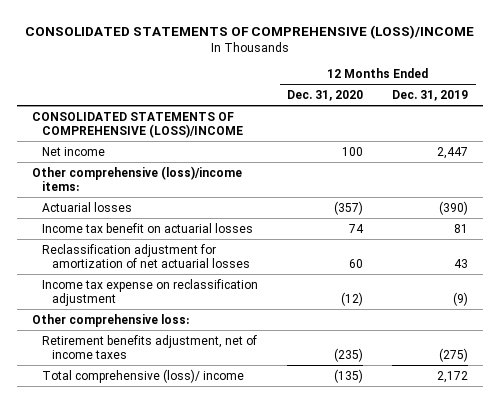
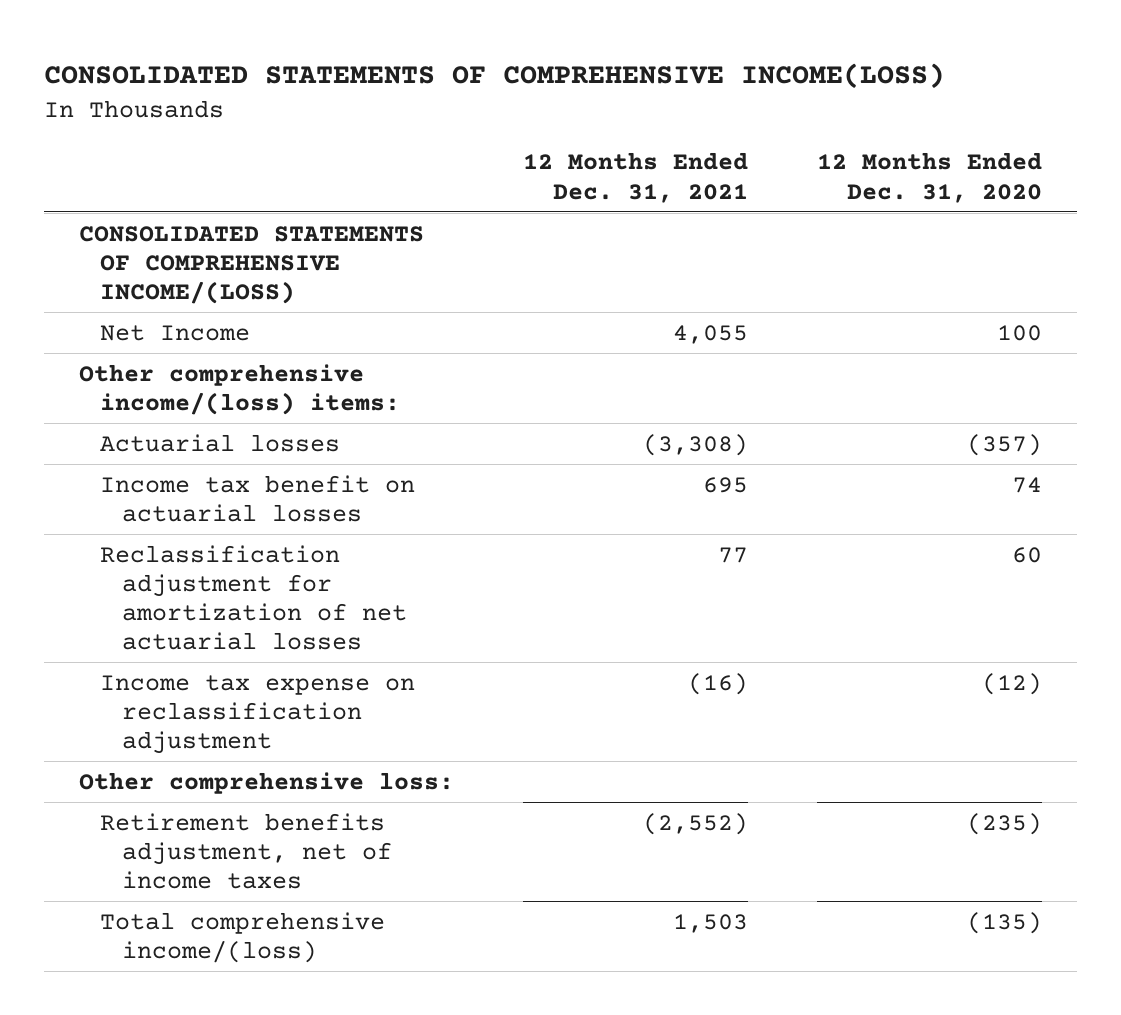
- CONSOLIDATED STATEMENTS OF COMPREHENSIVE (LOSS)/INCOME
+ CONSOLIDATED STATEMENTS OF COMPREHENSIVE INCOME(LOSS)
- | 12 Months Ended Dec. 31, 2020 | 12 Months Ended Dec. 31, 2019
+ | 12 Months Ended Dec. 31, 2021 | 12 Months Ended Dec. 31, 2020
- CONSOLIDATED STATEMENTS OF COMPREHENSIVE (LOSS)/INCOME
- Net income | 100 | 2,447
- Other comprehensive (loss)/income items:
+ CONSOLIDATED STATEMENTS OF COMPREHENSIVE INCOME/(LOSS)
+ Net Income | 4,055 | 100
+ Other comprehensive income/(loss) items:
- Total comprehensive (loss)/ income | (135) | 2,172
+ Total comprehensive income/(loss) | 1,503 | (135)

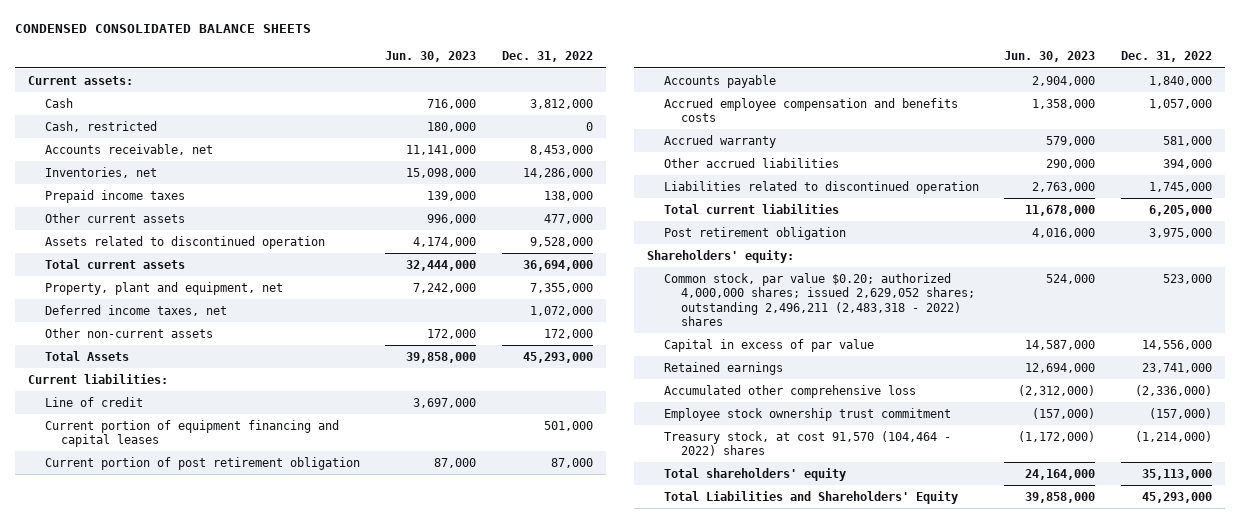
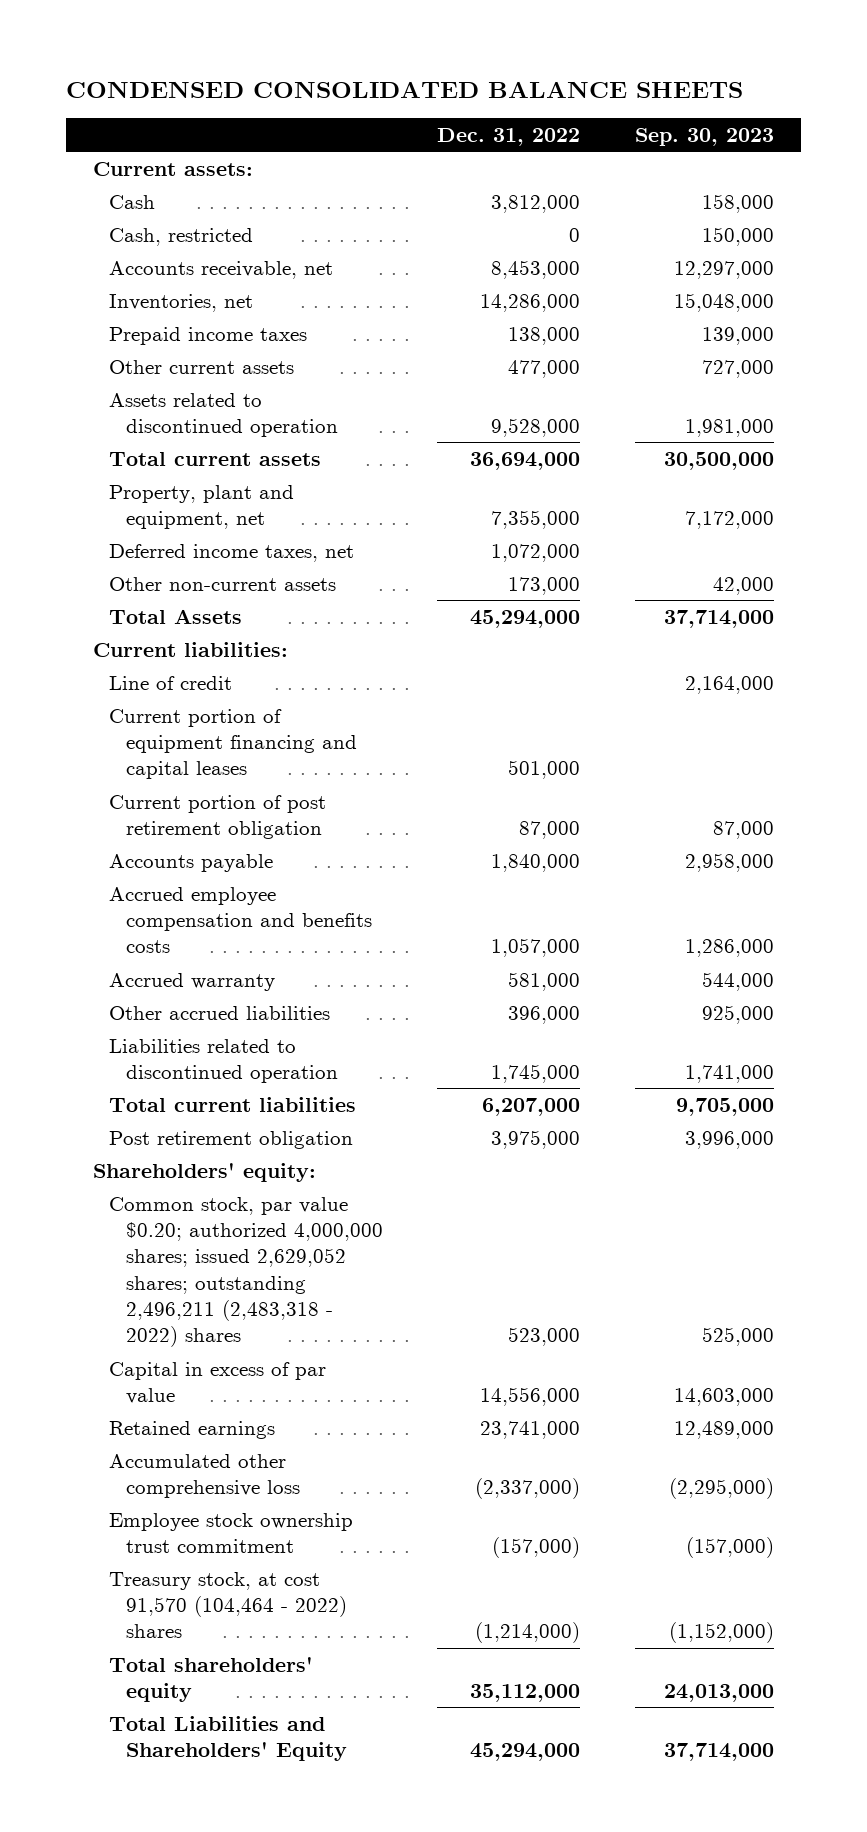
- | Jun. 30, 2023 | Dec. 31, 2022
+ | Dec. 31, 2022 | Sep. 30, 2023
- Other non-current assets | 172,000 | 172,000
- Total Assets | 39,858,000 | 45,293,000
+ Other non-current assets | 173,000 | 42,000
+ Total Assets | 45,294,000 | 37,714,000
- Other accrued liabilities | 290,000 | 394,000
+ Other accrued liabilities | 396,000 | 925,000
- Total current liabilities | 11,678,000 | 6,205,000
+ Total current liabilities | 6,207,000 | 9,705,000
- Accumulated other comprehensive loss | (2,312,000) | (2,336,000)
+ Accumulated other comprehensive loss | (2,337,000) | (2,295,000)
- Total shareholders' equity | 24,164,000 | 35,113,000
- Total Liabilities and Shareholders' Equity | 39,858,000 | 45,293,000
+ Total shareholders' equity | 35,112,000 | 24,013,000
+ Total Liabilities and Shareholders' Equity | 45,294,000 | 37,714,000

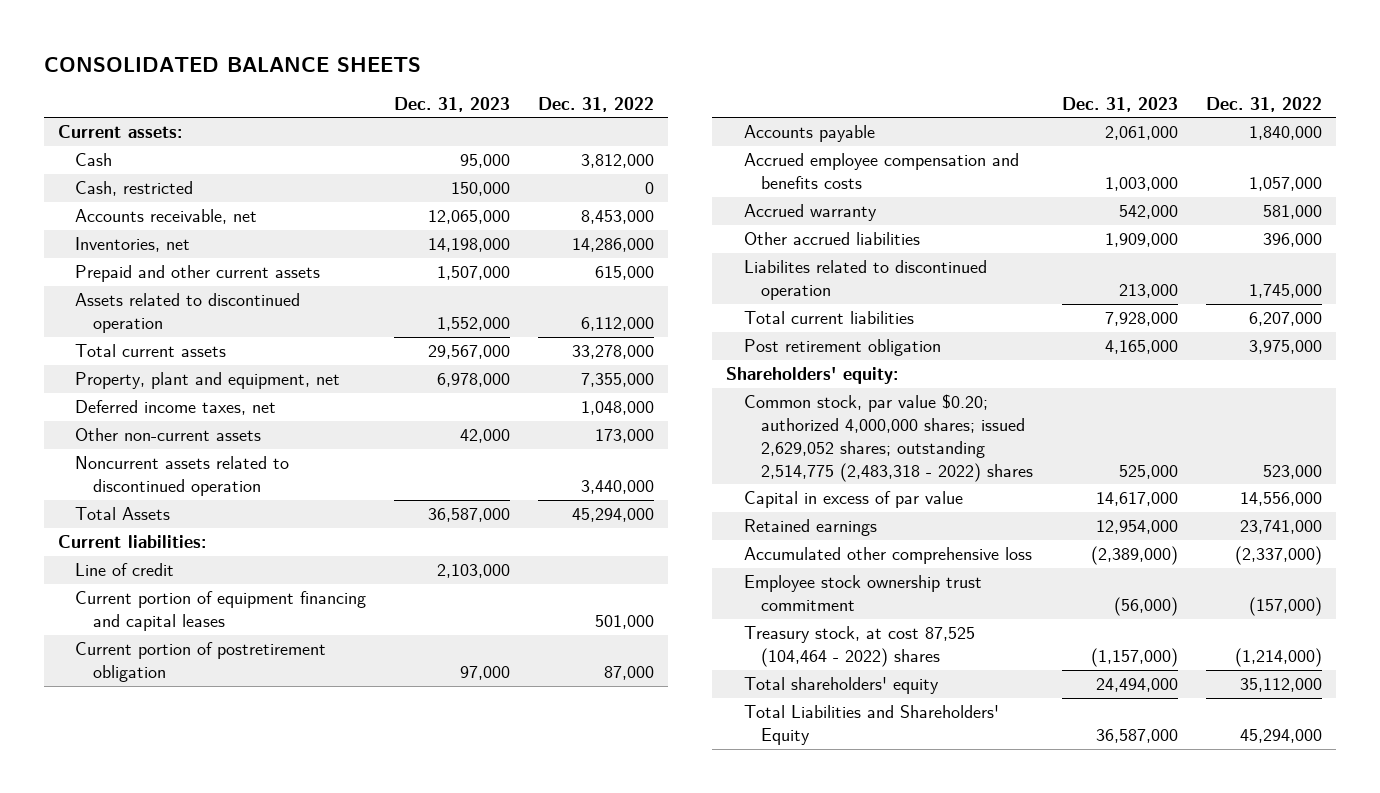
- CONDENSED CONSOLIDATED BALANCE SHEETS
+ CONSOLIDATED BALANCE SHEETS
- | Dec. 31, 2022 | Sep. 30, 2023
+ | Dec. 31, 2023 | Dec. 31, 2022
- Prepaid income taxes | 138,000 | 139,000
- Other current assets | 477,000 | 727,000
- Assets related to discontinued operation | 9,528,000 | 1,981,000
- Total current assets | 36,694,000 | 30,500,000
+ Prepaid and other current assets | 1,507,000 | 615,000
+ Assets related to discontinued operation | 1,552,000 | 6,112,000
+ Total current assets | 29,567,000 | 33,278,000
- Deferred income taxes, net | 1,072,000 |
+ Deferred income taxes, net | | 1,048,000
+ Noncurrent assets related to discontinued operation | | 3,440,000
- Current portion of post retirement obligation | 87,000 | 87,000
+ Current portion of postretirement obligation | 97,000 | 87,000
- Liabilities related to discontinued operation | 1,745,000 | 1,741,000
+ Liabilites related to discontinued operation | 213,000 | 1,745,000
- Common stock, par value $0.20; authorized 4,000,000 shares; issued 2,629,052 shares; outstanding 2,496,211 (2,483,318 - 2022) shares | 523,000 | 525,000
+ Common stock, par value $0.20; authorized 4,000,000 shares; issued 2,629,052 shares; outstanding 2,514,775 (2,483,318 - 2022) shares | 525,000 | 523,000
- Treasury stock, at cost 91,570 (104,464 - 2022) shares | (1,214,000) | (1,152,000)
+ Treasury stock, at cost 87,525 (104,464 - 2022) shares | (1,157,000) | (1,214,000)

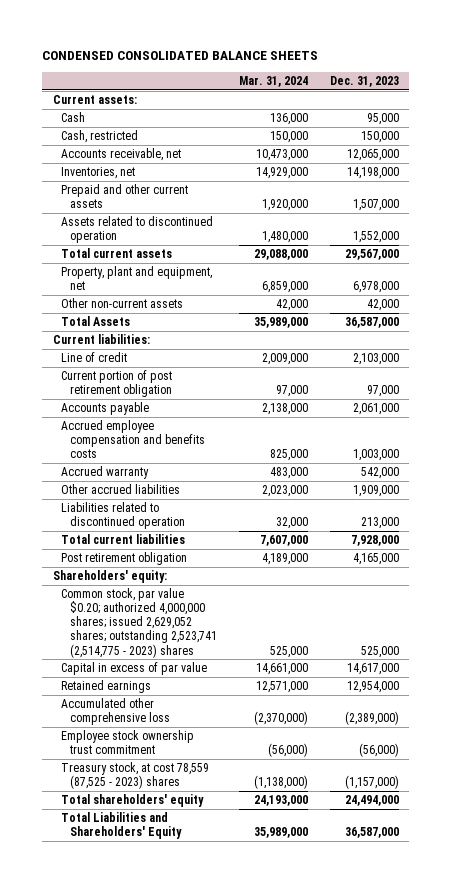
- CONSOLIDATED BALANCE SHEETS
+ CONDENSED CONSOLIDATED BALANCE SHEETS
- | Dec. 31, 2023 | Dec. 31, 2022
+ | Mar. 31, 2024 | Dec. 31, 2023
- Deferred income taxes, net | | 1,048,000
- Noncurrent assets related to discontinued operation | | 3,440,000
- Current portion of equipment financing and capital leases | | 501,000
- Current portion of postretirement obligation | 97,000 | 87,000
+ Current portion of post retirement obligation | 97,000 | 97,000
- Liabilites related to discontinued operation | 213,000 | 1,745,000
+ Liabilities related to discontinued operation | 32,000 | 213,000
- Common stock, par value $0.20; authorized 4,000,000 shares; issued 2,629,052 shares; outstanding 2,514,775 (2,483,318 - 2022) shares | 525,000 | 523,000
+ Common stock, par value $0.20; authorized 4,000,000 shares; issued 2,629,052 shares; outstanding 2,523,741 (2,514,775 - 2023) shares | 525,000 | 525,000
- Treasury stock, at cost 87,525 (104,464 - 2022) shares | (1,157,000) | (1,214,000)
+ Treasury stock, at cost 78,559 (87,525 - 2023) shares | (1,138,000) | (1,157,000)

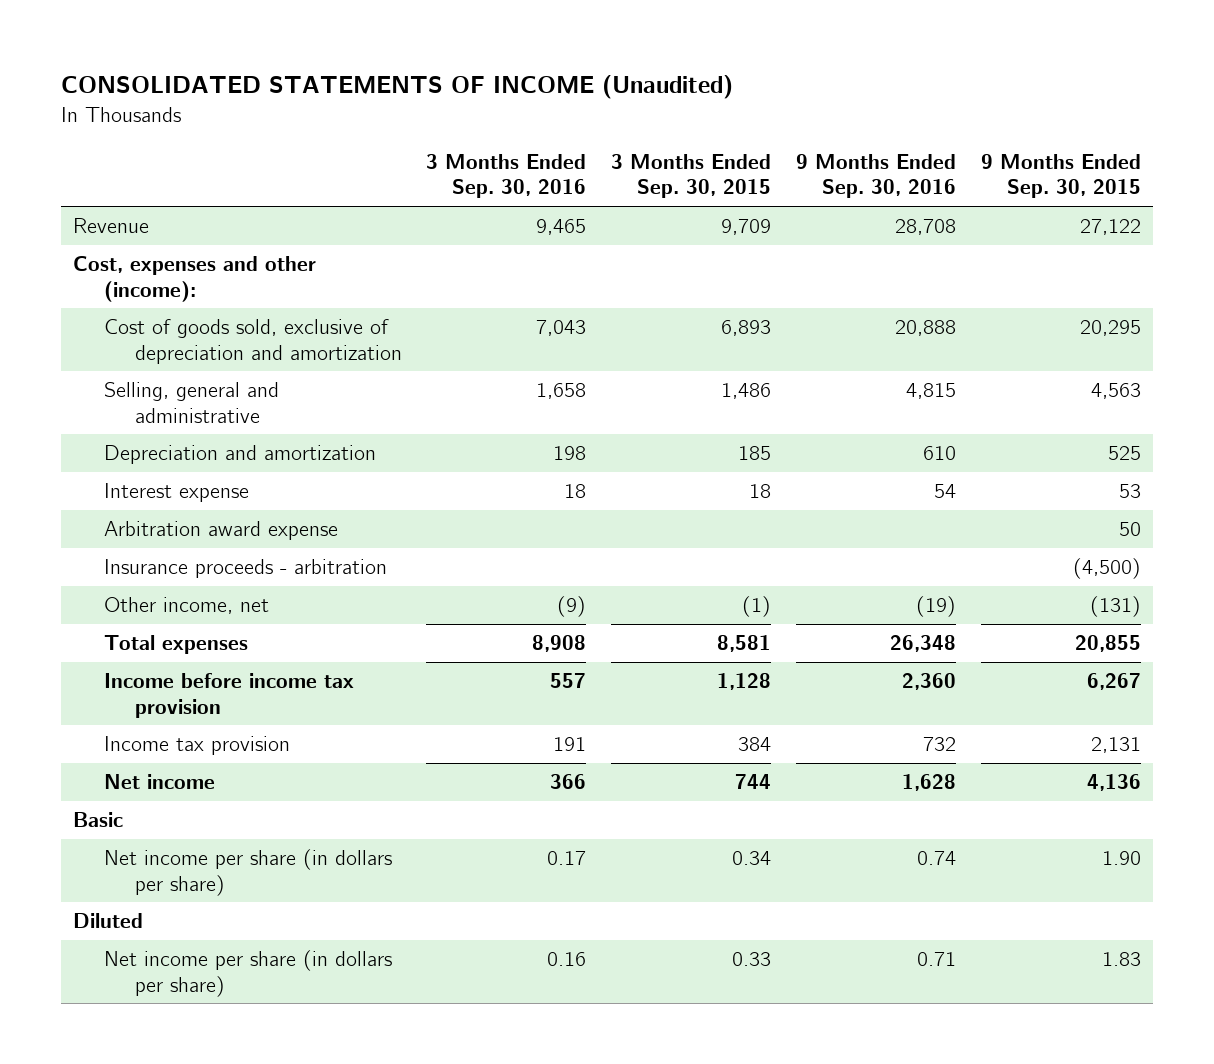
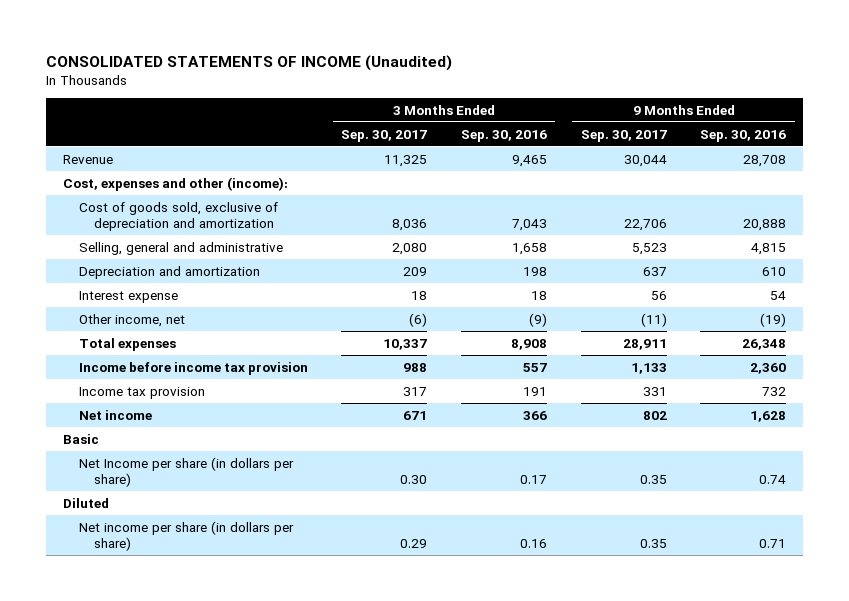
- | 3 Months Ended Sep. 30, 2016 | 3 Months Ended Sep. 30, 2015 | 9 Months Ended Sep. 30, 2016 | 9 Months Ended Sep. 30, 2015
+ | 3 Months Ended Sep. 30, 2017 | 3 Months Ended Sep. 30, 2016 | 9 Months Ended Sep. 30, 2017 | 9 Months Ended Sep. 30, 2016
- Arbitration award expense | | | | 50
- Insurance proceeds - arbitration | | | | (4,500)
- Net income per share (in dollars per share) | 0.17 | 0.34 | 0.74 | 1.90
+ Net Income per share (in dollars per share) | 0.30 | 0.17 | 0.35 | 0.74

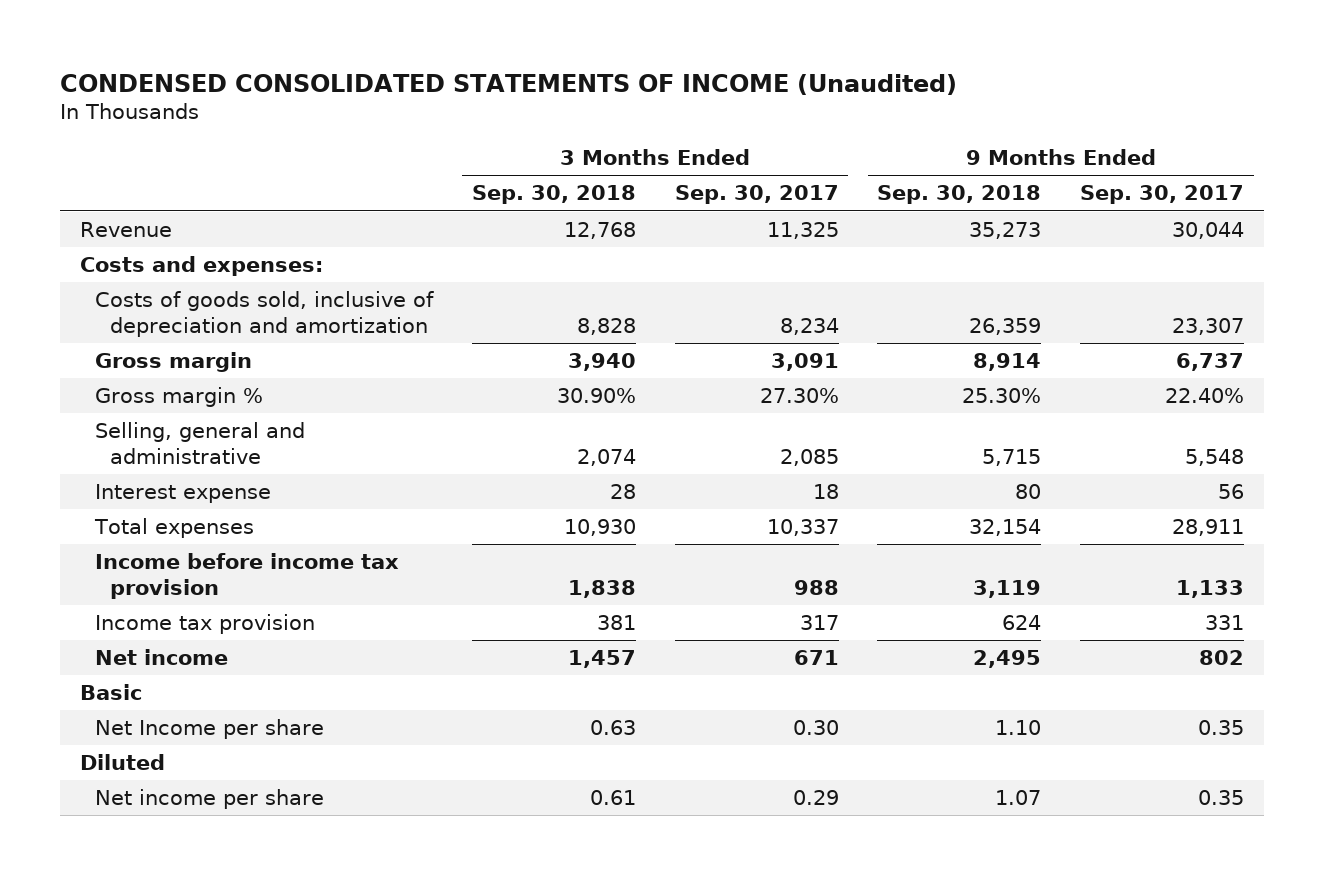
- CONSOLIDATED STATEMENTS OF INCOME (Unaudited)
+ CONDENSED CONSOLIDATED STATEMENTS OF INCOME (Unaudited)
- | 3 Months Ended Sep. 30, 2017 | 3 Months Ended Sep. 30, 2016 | 9 Months Ended Sep. 30, 2017 | 9 Months Ended Sep. 30, 2016
+ | 3 Months Ended Sep. 30, 2018 | 3 Months Ended Sep. 30, 2017 | 9 Months Ended Sep. 30, 2018 | 9 Months Ended Sep. 30, 2017
- Cost, expenses and other (income):
- Cost of goods sold, exclusive of depreciation and amortization | 8,036 | 7,043 | 22,706 | 20,888
- Selling, general and administrative | 2,080 | 1,658 | 5,523 | 4,815
- Depreciation and amortization | 209 | 198 | 637 | 610
+ Costs and expenses:
+ Costs of goods sold, inclusive of depreciation and amortization | 8,828 | 8,234 | 26,359 | 23,307
+ Gross margin | 3,940 | 3,091 | 8,914 | 6,737
+ Gross margin % | 30.90% | 27.30% | 25.30% | 22.40%
+ Selling, general and administrative | 2,074 | 2,085 | 5,715 | 5,548
- Other income, net | (6) | (9) | (11) | (19)
- Net Income per share (in dollars per share) | 0.30 | 0.17 | 0.35 | 0.74
+ Net Income per share | 0.63 | 0.30 | 1.10 | 0.35
- Net income per share (in dollars per share) | 0.29 | 0.16 | 0.35 | 0.71
+ Net income per share | 0.61 | 0.29 | 1.07 | 0.35

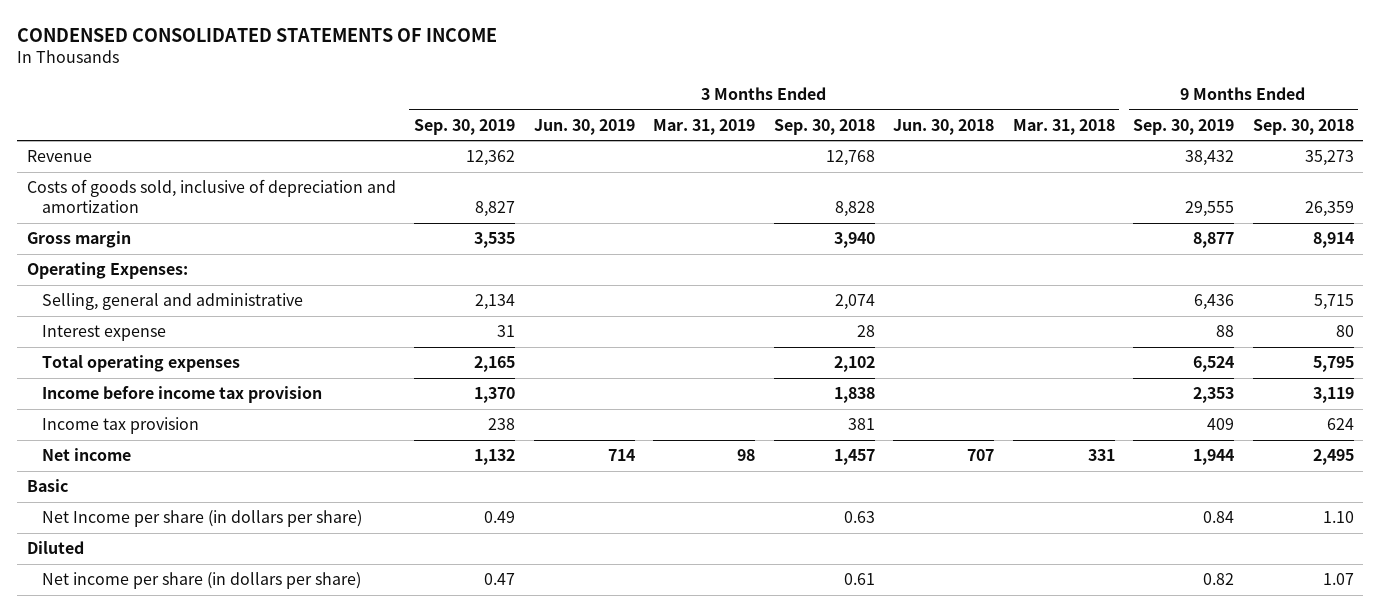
- CONDENSED CONSOLIDATED STATEMENTS OF INCOME (Unaudited)
+ CONDENSED CONSOLIDATED STATEMENTS OF INCOME
- | 3 Months Ended Sep. 30, 2018 | 3 Months Ended Sep. 30, 2017 | 9 Months Ended Sep. 30, 2018 | 9 Months Ended Sep. 30, 2017
+ | 3 Months Ended Sep. 30, 2019 | 3 Months Ended Jun. 30, 2019 | 3 Months Ended Mar. 31, 2019 | 3 Months Ended Sep. 30, 2018 | 3 Months Ended Jun. 30, 2018 | 3 Months Ended Mar. 31, 2018 | 9 Months Ended Sep. 30, 2019 | 9 Months Ended Sep. 30, 2018
- Costs and expenses:
- Gross margin % | 30.90% | 27.30% | 25.30% | 22.40%
+ Operating Expenses:
- Total expenses | 10,930 | 10,337 | 32,154 | 28,911
+ Total operating expenses | 2,165 | | | 2,102 | | | 6,524 | 5,795
- Net Income per share | 0.63 | 0.30 | 1.10 | 0.35
+ Net Income per share (in dollars per share) | 0.49 | | | 0.63 | | | 0.84 | 1.10
- Net income per share | 0.61 | 0.29 | 1.07 | 0.35
+ Net income per share (in dollars per share) | 0.47 | | | 0.61 | | | 0.82 | 1.07

